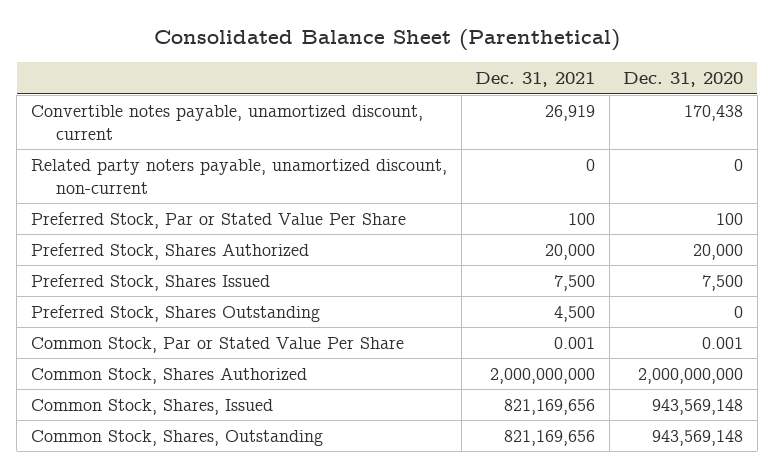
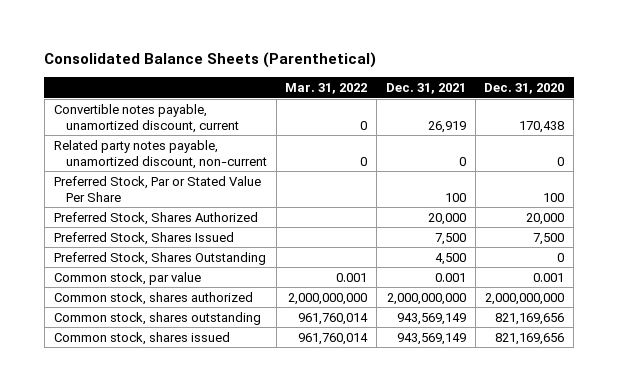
- Consolidated Balance Sheet (Parenthetical)
+ Consolidated Balance Sheets (Parenthetical)
- | Dec. 31, 2021 | Dec. 31, 2020
+ | Mar. 31, 2022 | Dec. 31, 2021 | Dec. 31, 2020
- Related party noters payable, unamortized discount, non-current | 0 | 0
+ Related party notes payable, unamortized discount, non-current | 0 | 0 | 0
- Common Stock, Par or Stated Value Per Share | 0.001 | 0.001
- Common Stock, Shares Authorized | 2,000,000,000 | 2,000,000,000
- Common Stock, Shares, Issued | 821,169,656 | 943,569,148
- Common Stock, Shares, Outstanding | 821,169,656 | 943,569,148
+ Common stock, par value | 0.001 | 0.001 | 0.001
+ Common stock, shares authorized | 2,000,000,000 | 2,000,000,000 | 2,000,000,000
+ Common stock, shares outstanding | 961,760,014 | 943,569,149 | 821,169,656
+ Common stock, shares issued | 961,760,014 | 943,569,149 | 821,169,656

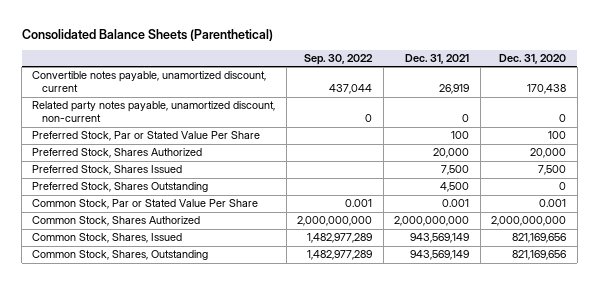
- | Mar. 31, 2022 | Dec. 31, 2021 | Dec. 31, 2020
+ | Sep. 30, 2022 | Dec. 31, 2021 | Dec. 31, 2020
- Common stock, par value | 0.001 | 0.001 | 0.001
- Common stock, shares authorized | 2,000,000,000 | 2,000,000,000 | 2,000,000,000
- Common stock, shares outstanding | 961,760,014 | 943,569,149 | 821,169,656
- Common stock, shares issued | 961,760,014 | 943,569,149 | 821,169,656
+ Common Stock, Par or Stated Value Per Share | 0.001 | 0.001 | 0.001
+ Common Stock, Shares Authorized | 2,000,000,000 | 2,000,000,000 | 2,000,000,000
+ Common Stock, Shares, Issued | 1,482,977,289 | 943,569,149 | 821,169,656
+ Common Stock, Shares, Outstanding | 1,482,977,289 | 943,569,149 | 821,169,656

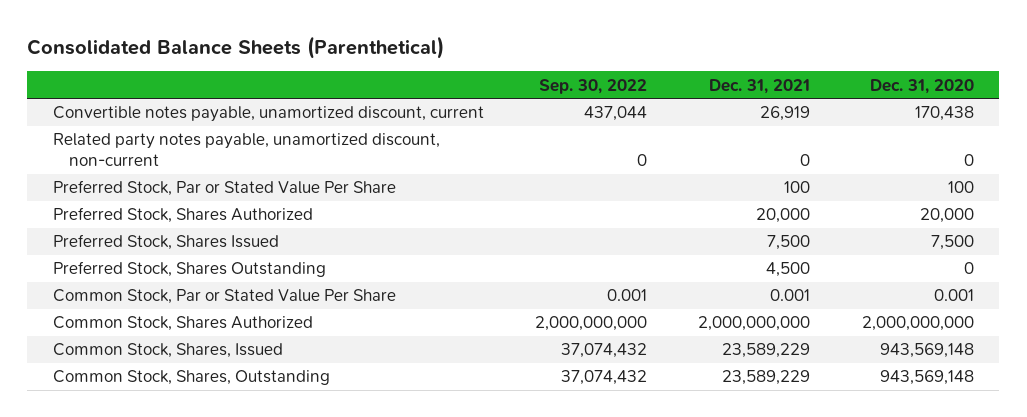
- Common Stock, Shares, Issued | 1,482,977,289 | 943,569,149 | 821,169,656
- Common Stock, Shares, Outstanding | 1,482,977,289 | 943,569,149 | 821,169,656
+ Common Stock, Shares, Issued | 37,074,432 | 23,589,229 | 943,569,148
+ Common Stock, Shares, Outstanding | 37,074,432 | 23,589,229 | 943,569,148

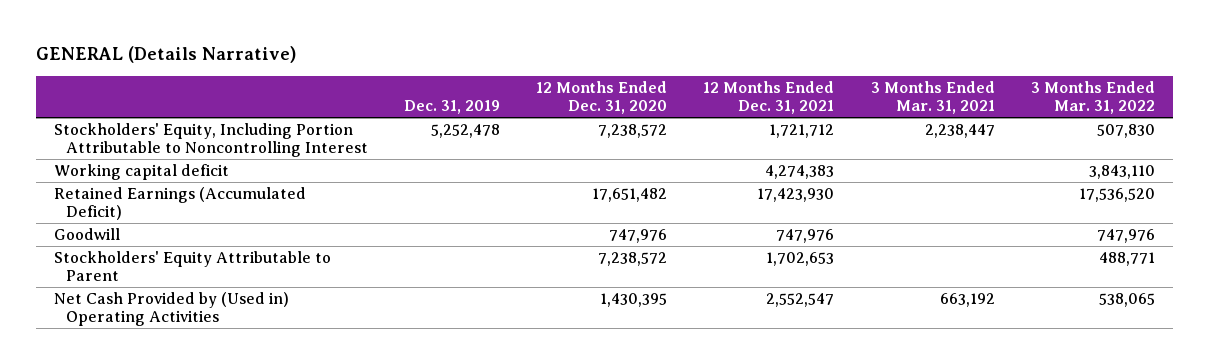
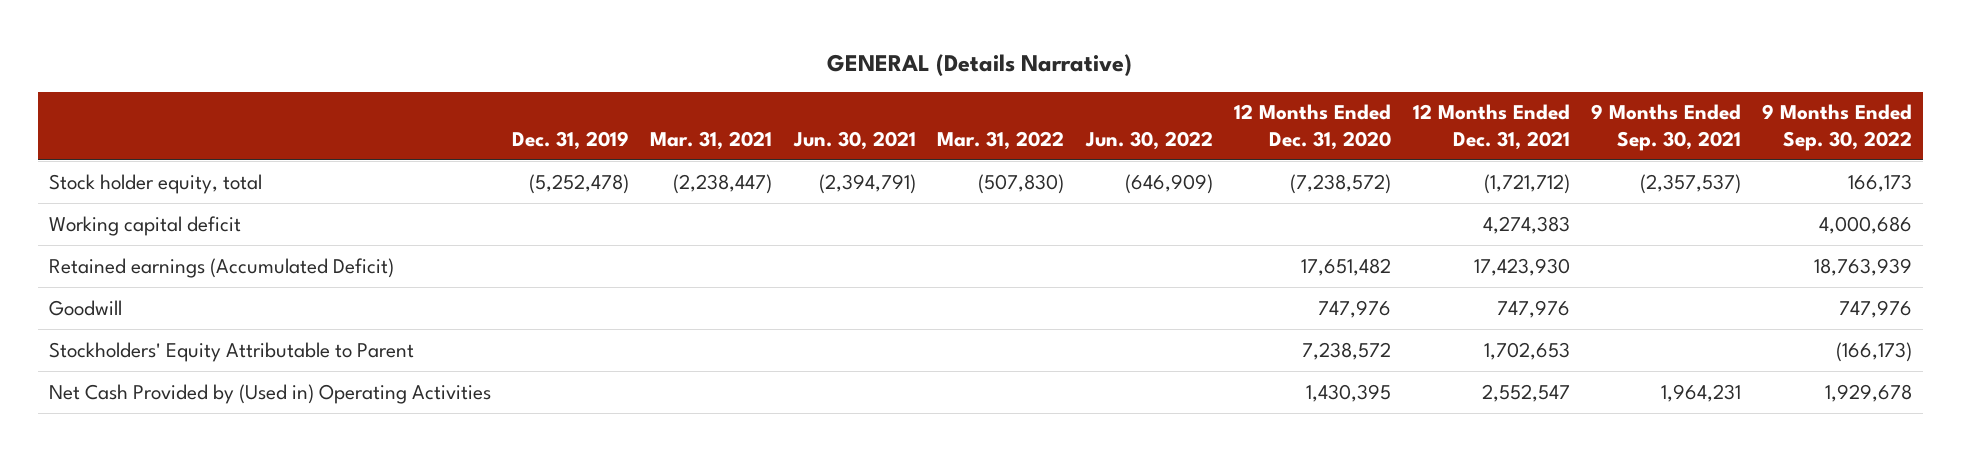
- | Dec. 31, 2019 | 12 Months Ended Dec. 31, 2020 | 12 Months Ended Dec. 31, 2021 | 3 Months Ended Mar. 31, 2021 | 3 Months Ended Mar. 31, 2022
+ | Dec. 31, 2019 | Mar. 31, 2021 | Jun. 30, 2021 | Mar. 31, 2022 | Jun. 30, 2022 | 12 Months Ended Dec. 31, 2020 | 12 Months Ended Dec. 31, 2021 | 9 Months Ended Sep. 30, 2021 | 9 Months Ended Sep. 30, 2022
- Stockholders' Equity, Including Portion Attributable to Noncontrolling Interest | 5,252,478 | 7,238,572 | 1,721,712 | 2,238,447 | 507,830
+ Stock holder equity, total | (5,252,478) | (2,238,447) | (2,394,791) | (507,830) | (646,909) | (7,238,572) | (1,721,712) | (2,357,537) | 166,173
- Retained Earnings (Accumulated Deficit) | | 17,651,482 | 17,423,930 | | 17,536,520
+ Retained earnings (Accumulated Deficit) | | | | | | 17,651,482 | 17,423,930 | | 18,763,939

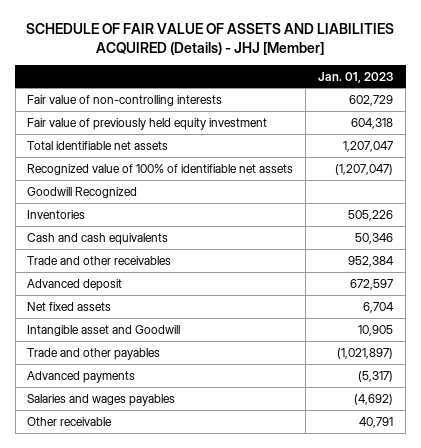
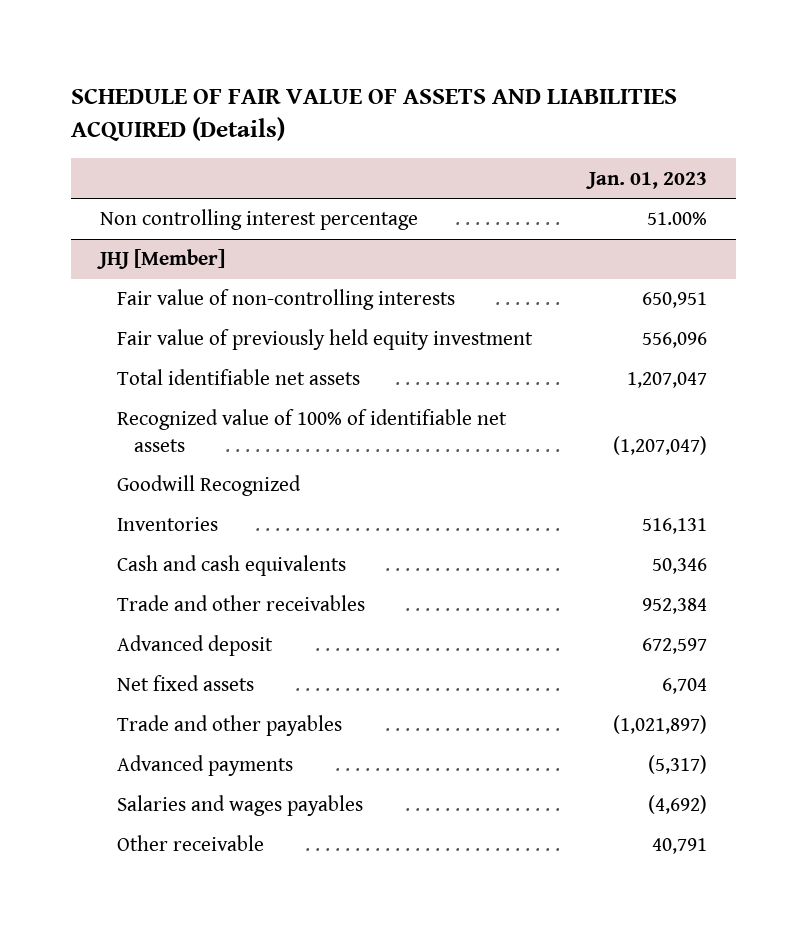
- SCHEDULE OF FAIR VALUE OF ASSETS AND LIABILITIES ACQUIRED (Details) - JHJ [Member]
+ SCHEDULE OF FAIR VALUE OF ASSETS AND LIABILITIES ACQUIRED (Details)
- Fair value of non-controlling interests | 602,729
- Fair value of previously held equity investment | 604,318
+ Non controlling interest percentage | 51.00%
+ JHJ [Member]
+ Fair value of non-controlling interests | 650,951
+ Fair value of previously held equity investment | 556,096
- Inventories | 505,226
+ Inventories | 516,131
- Intangible asset and Goodwill | 10,905

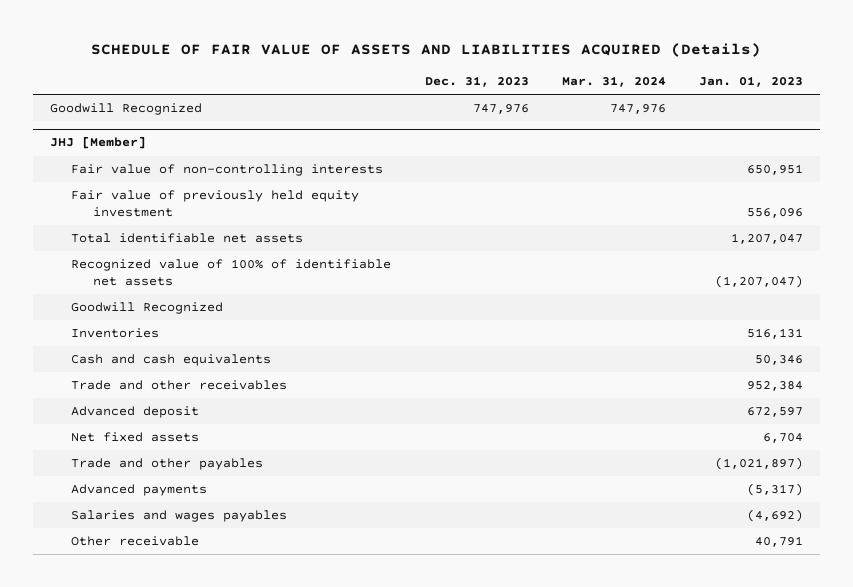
- | Jan. 01, 2023
+ | Dec. 31, 2023 | Mar. 31, 2024 | Jan. 01, 2023
- Non controlling interest percentage | 51.00%
+ Goodwill Recognized | 747,976 | 747,976 |

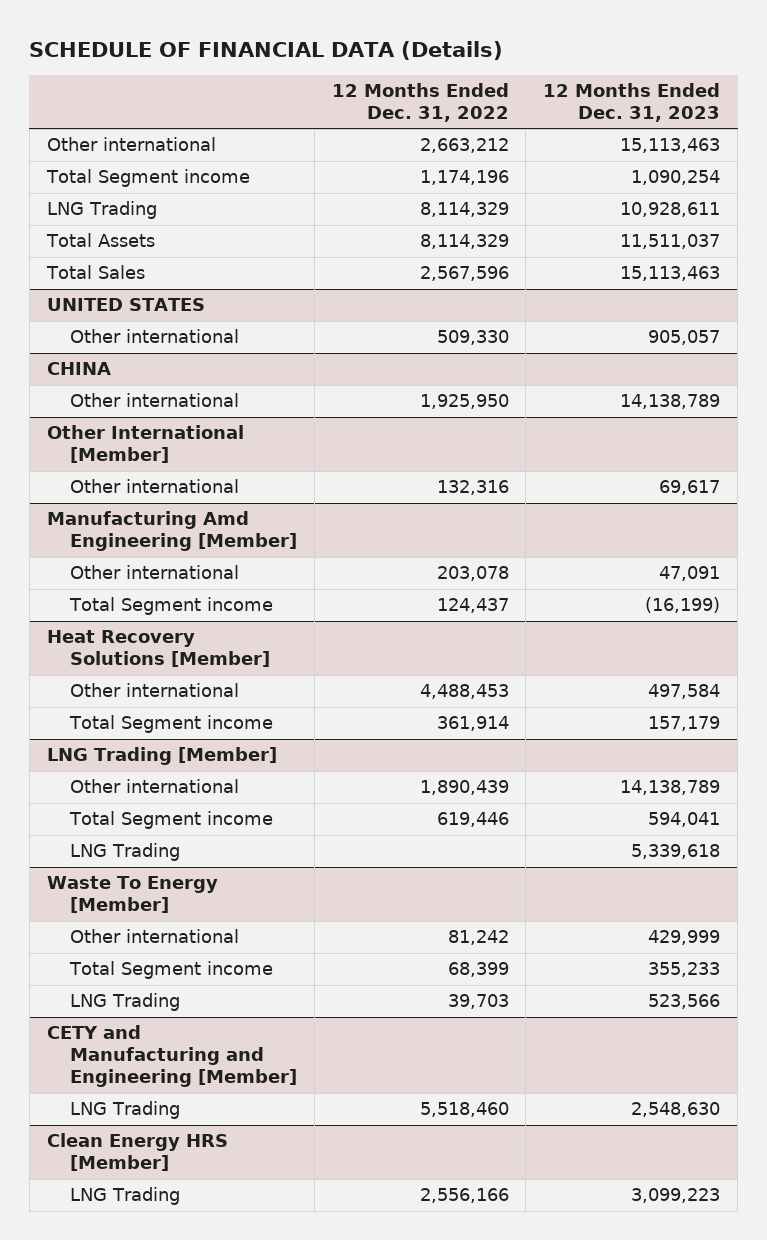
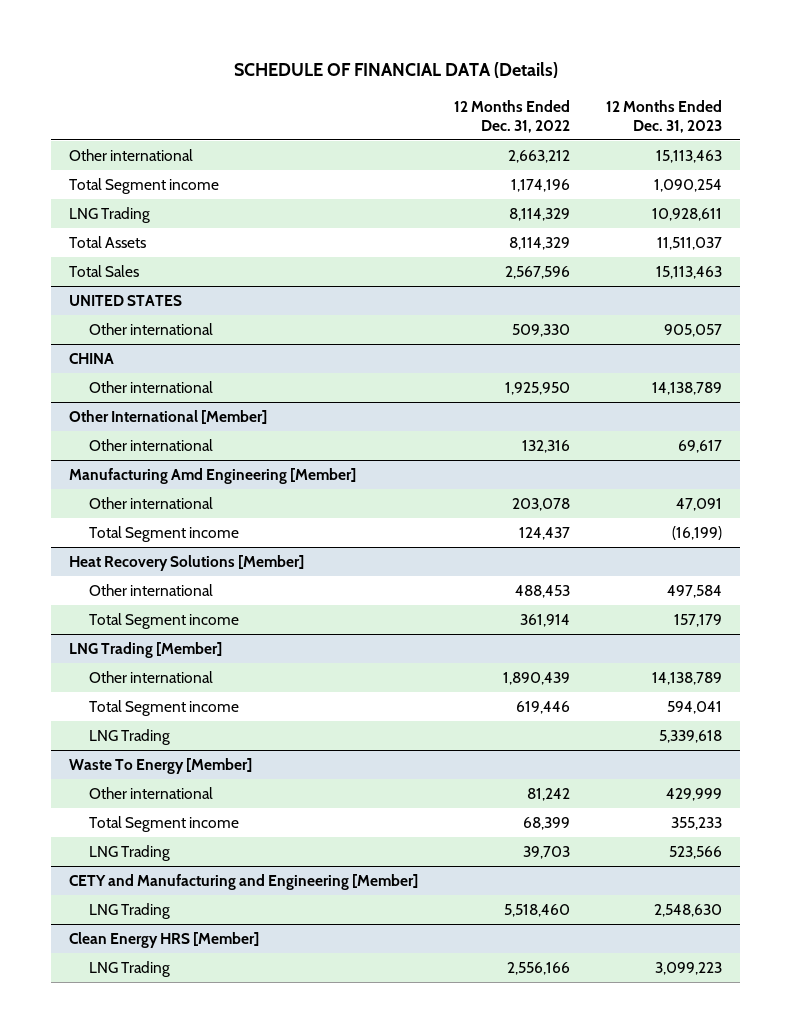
@ Heat Recovery Solutions [Member]
- Other international | 4,488,453 | 497,584
+ Other international | 488,453 | 497,584

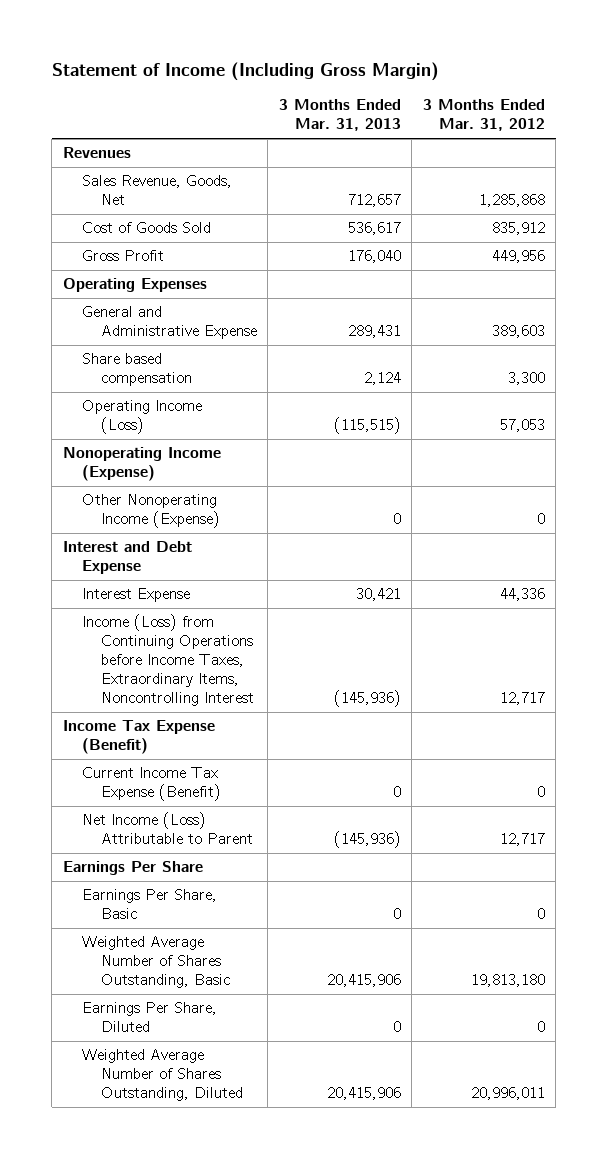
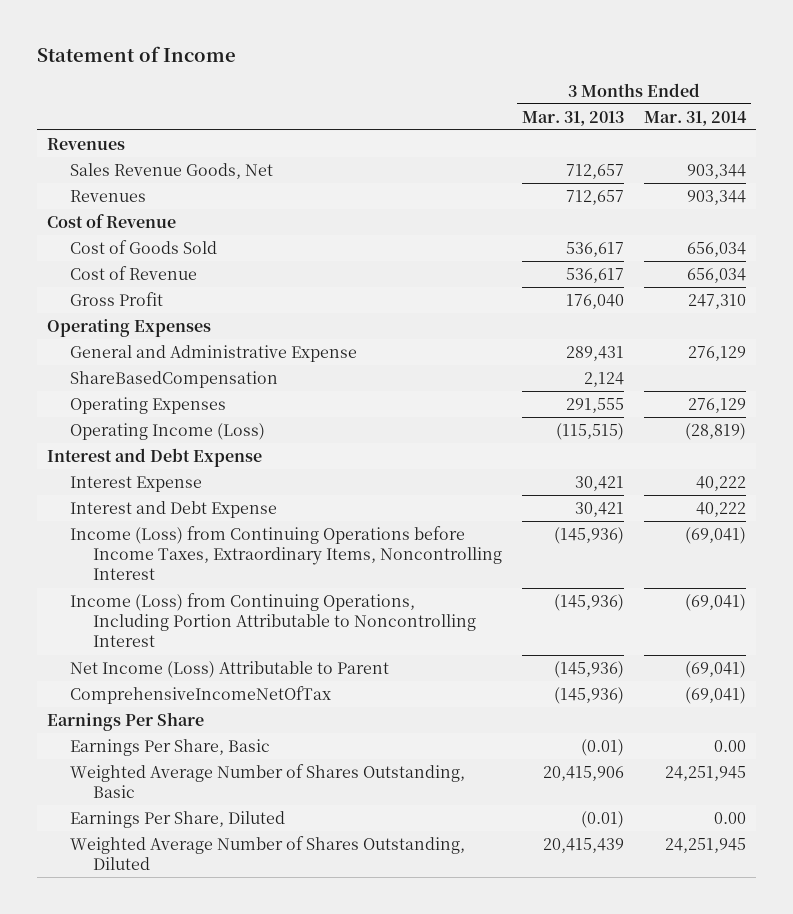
- Statement of Income (Including Gross Margin)
+ Statement of Income
- | 3 Months Ended Mar. 31, 2013 | 3 Months Ended Mar. 31, 2012
+ | 3 Months Ended Mar. 31, 2013 | 3 Months Ended Mar. 31, 2014
- Sales Revenue, Goods, Net | 712,657 | 1,285,868
+ Sales Revenue Goods, Net | 712,657 | 903,344
+ Revenues | 712,657 | 903,344
+ Cost of Revenue
+ Cost of Revenue | 536,617 | 656,034
- Share based compensation | 2,124 | 3,300
+ ShareBasedCompensation | 2,124 |
+ Operating Expenses | 291,555 | 276,129
- Nonoperating Income (Expense)
- Other Nonoperating Income (Expense) | 0 | 0
+ Interest and Debt Expense | 30,421 | 40,222
- Income Tax Expense (Benefit)
- Current Income Tax Expense (Benefit) | 0 | 0
+ Income (Loss) from Continuing Operations, Including Portion Attributable to Noncontrolling Interest | (145,936) | (69,041)
+ ComprehensiveIncomeNetOfTax | (145,936) | (69,041)
- Earnings Per Share, Basic | 0 | 0
+ Earnings Per Share, Basic | (0.01) | 0.00
- Earnings Per Share, Diluted | 0 | 0
- Weighted Average Number of Shares Outstanding, Diluted | 20,415,906 | 20,996,011
+ Earnings Per Share, Diluted | (0.01) | 0.00
+ Weighted Average Number of Shares Outstanding, Diluted | 20,415,439 | 24,251,945

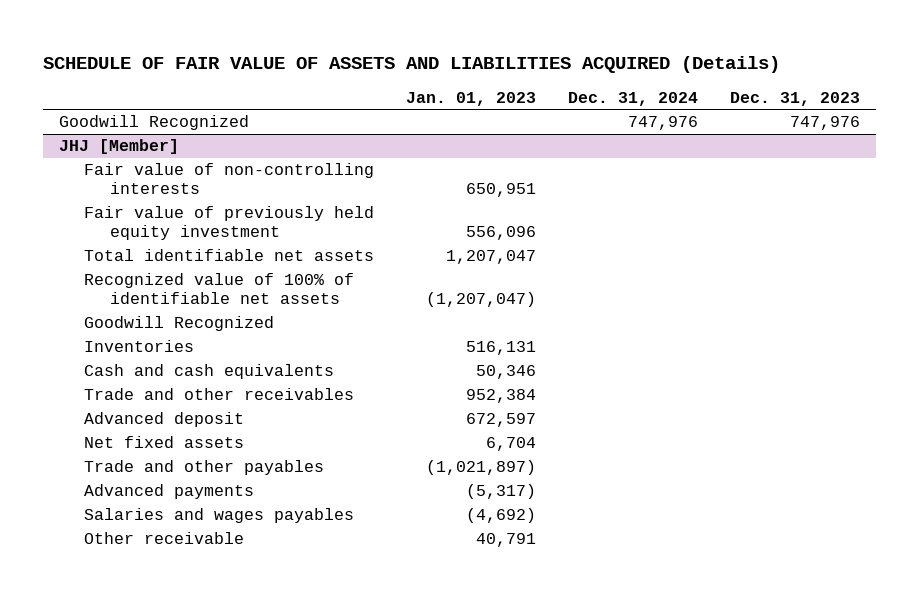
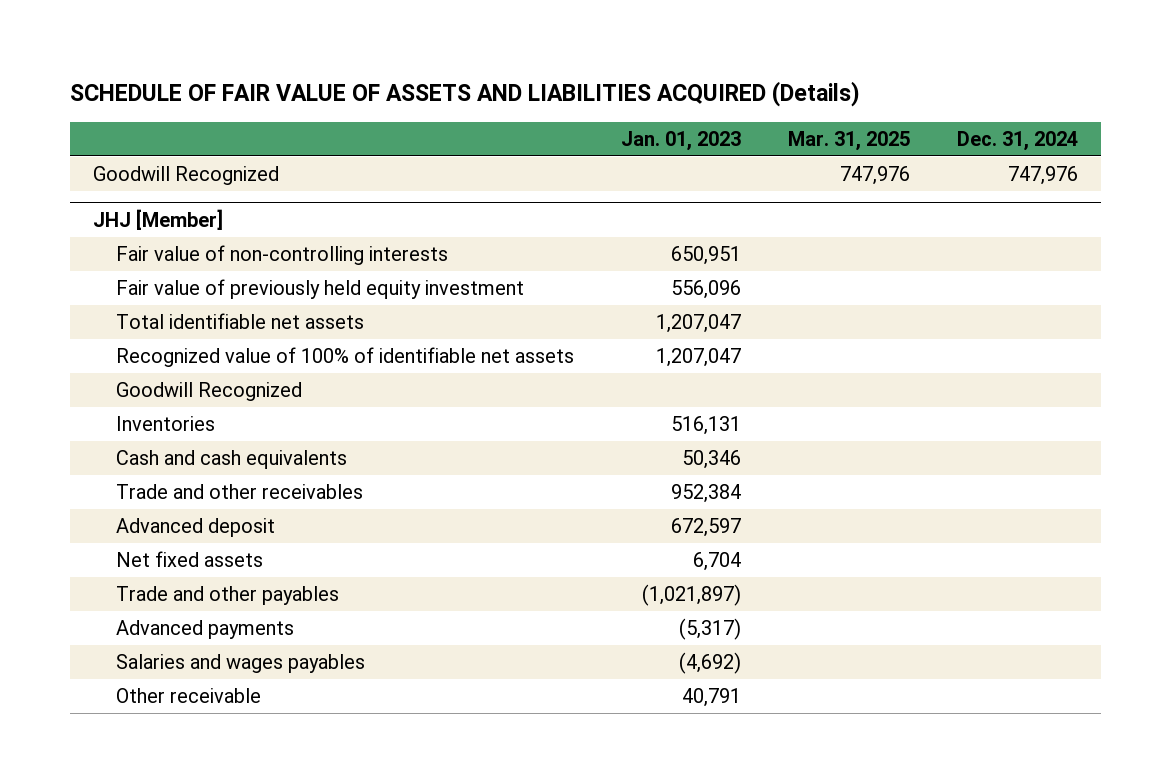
- | Jan. 01, 2023 | Dec. 31, 2024 | Dec. 31, 2023
+ | Jan. 01, 2023 | Mar. 31, 2025 | Dec. 31, 2024
@ JHJ [Member]
- Recognized value of 100% of identifiable net assets | (1,207,047) | |
+ Recognized value of 100% of identifiable net assets | 1,207,047 | |

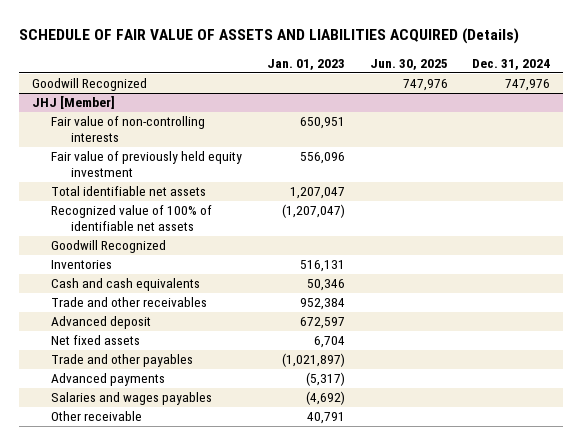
- | Jan. 01, 2023 | Mar. 31, 2025 | Dec. 31, 2024
+ | Jan. 01, 2023 | Jun. 30, 2025 | Dec. 31, 2024
@ JHJ [Member]
- Recognized value of 100% of identifiable net assets | 1,207,047 | |
+ Recognized value of 100% of identifiable net assets | (1,207,047) | |

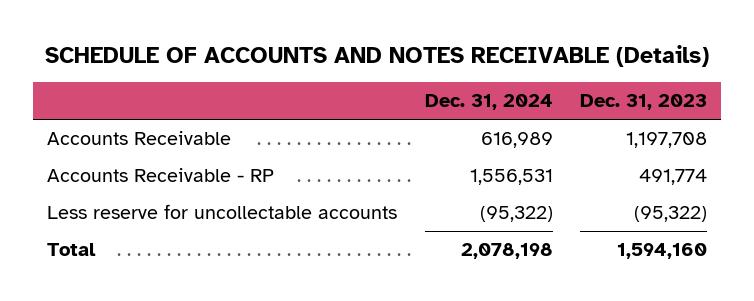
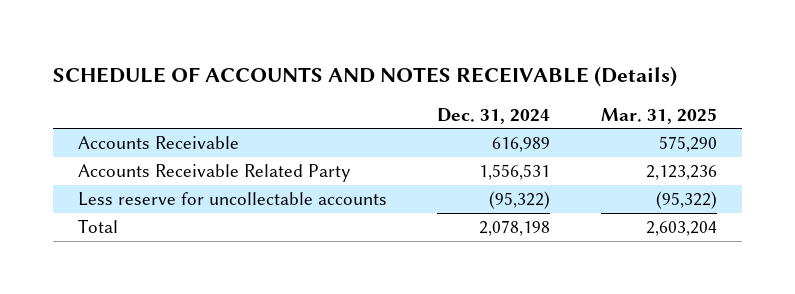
- | Dec. 31, 2024 | Dec. 31, 2023
+ | Dec. 31, 2024 | Mar. 31, 2025
- Accounts Receivable - RP | 1,556,531 | 491,774
+ Accounts Receivable Related Party | 1,556,531 | 2,123,236

